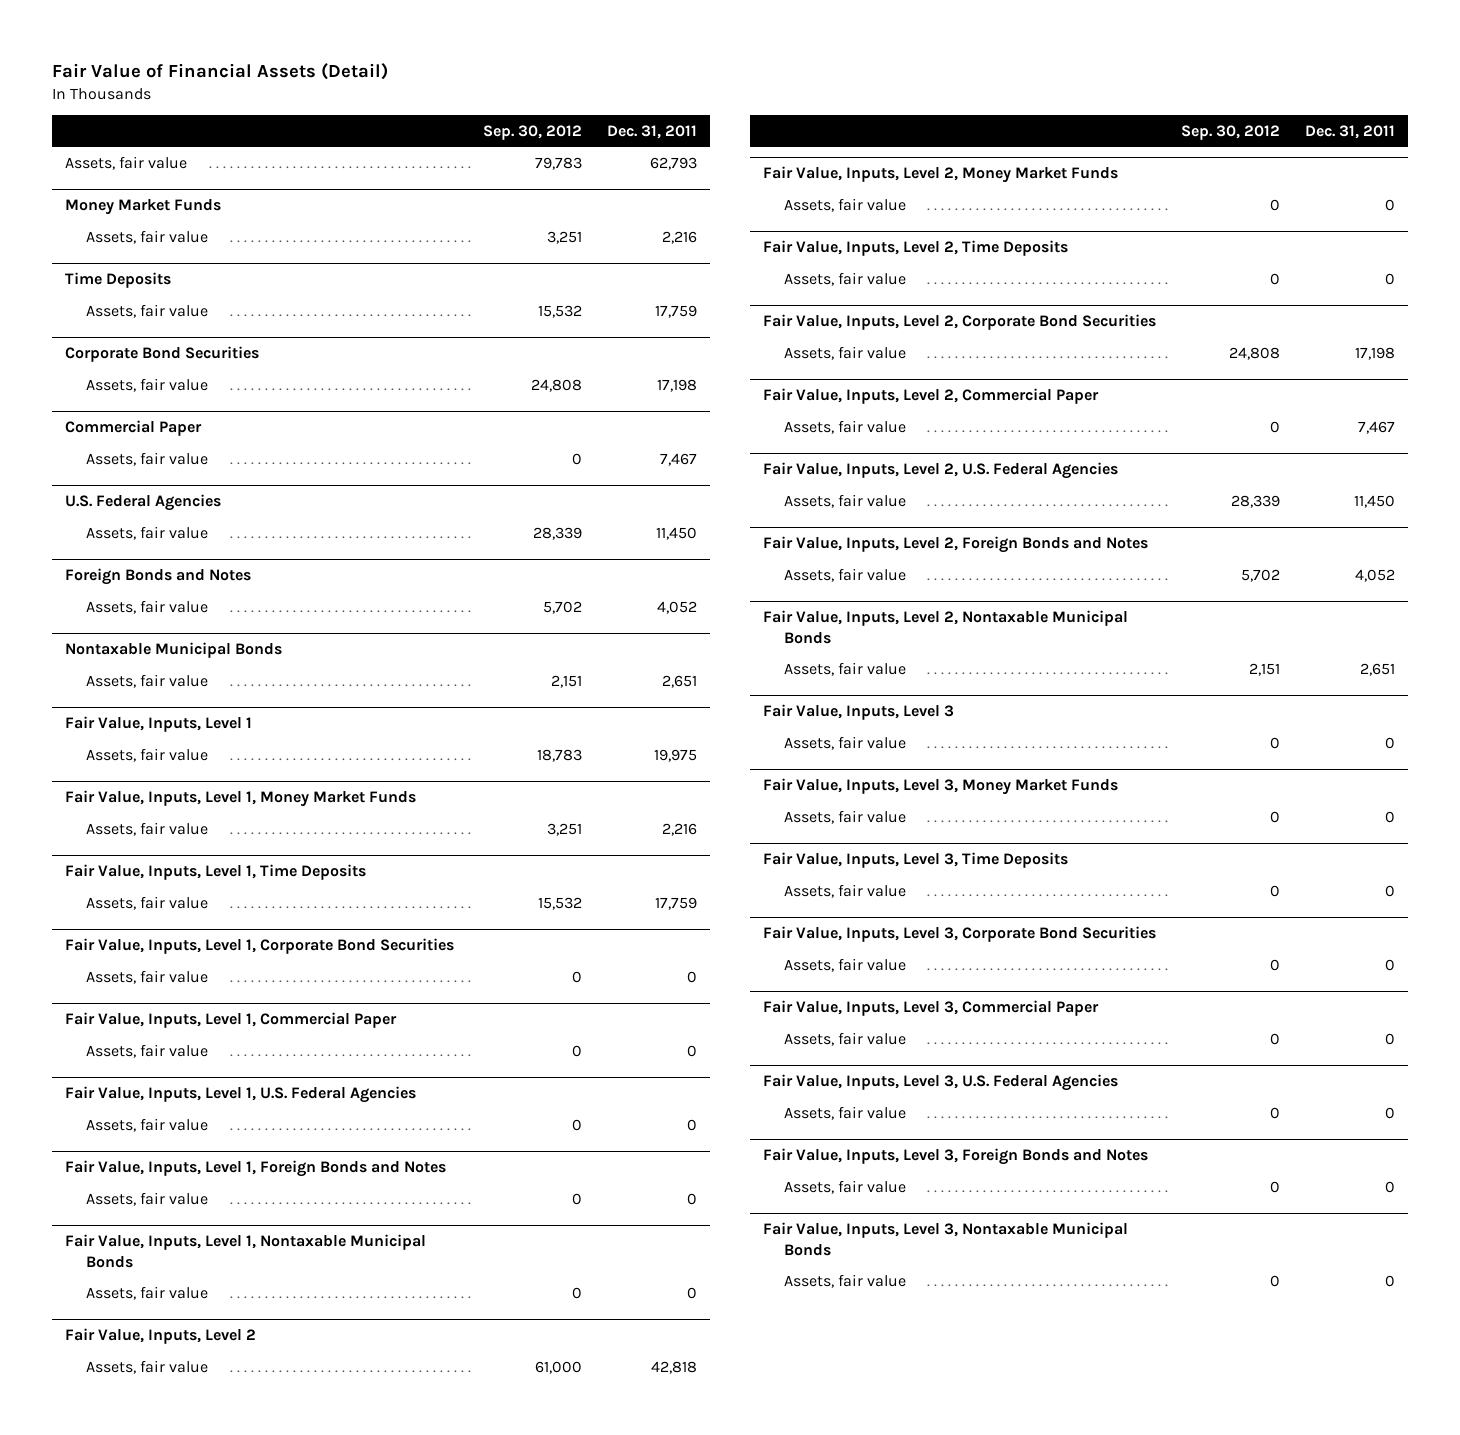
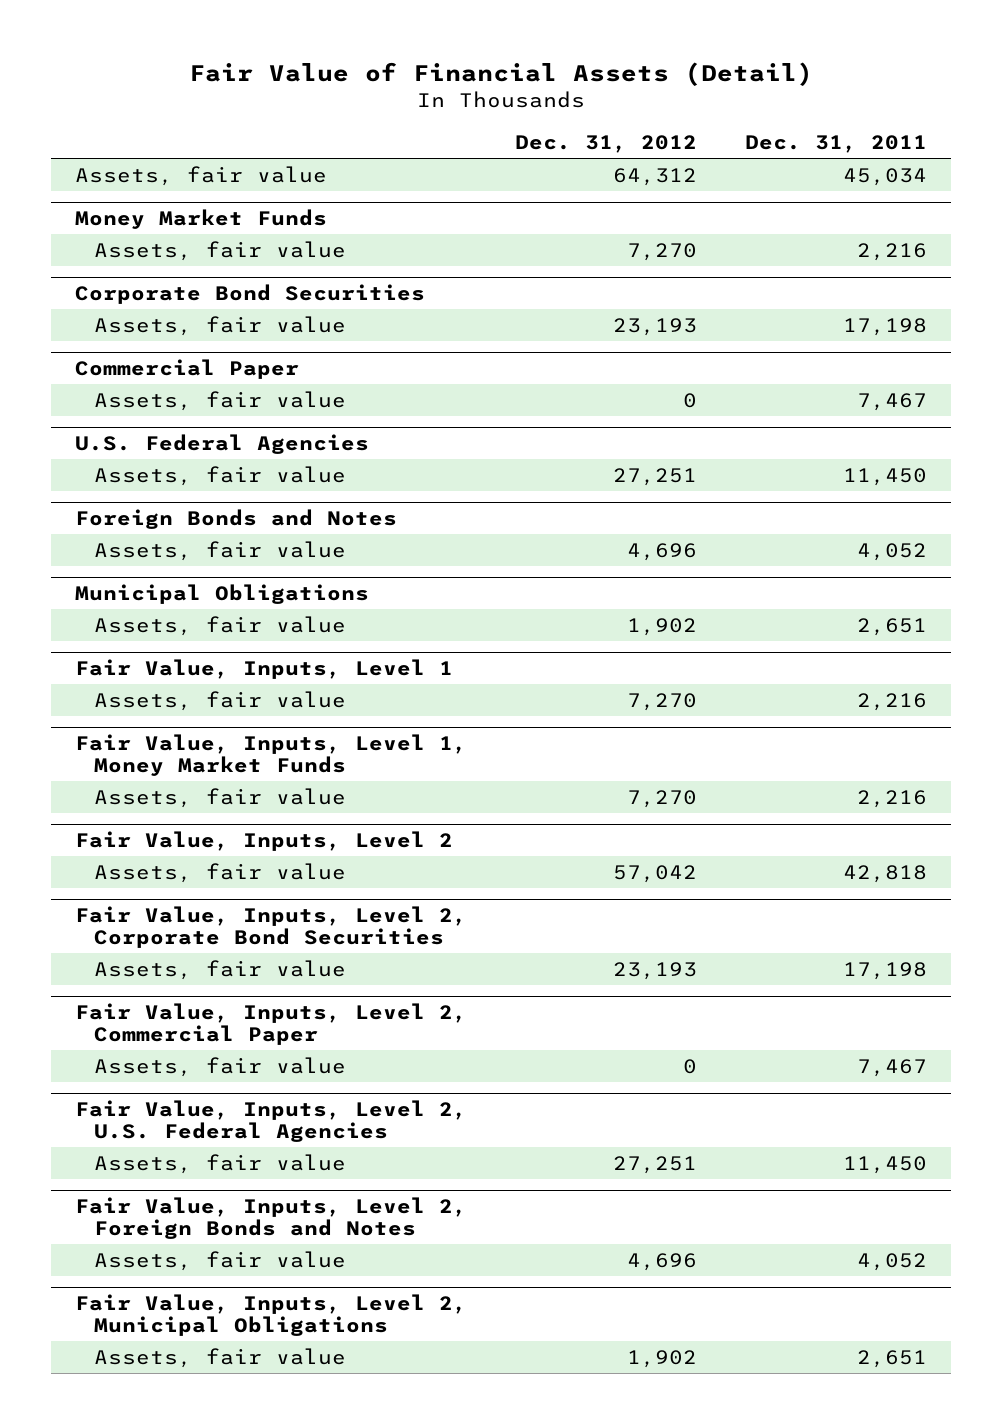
- | Sep. 30, 2012 | Dec. 31, 2011
+ | Dec. 31, 2012 | Dec. 31, 2011
- Assets, fair value | 79,783 | 62,793
+ Assets, fair value | 64,312 | 45,034
- Time Deposits
- Assets, fair value | 15,532 | 17,759
- Nontaxable Municipal Bonds
+ Municipal Obligations
@ Fair Value, Inputs, Level 1
- Assets, fair value | 18,783 | 19,975
+ Assets, fair value | 7,270 | 2,216
- Fair Value, Inputs, Level 1, Time Deposits
- Assets, fair value | 15,532 | 17,759
- Fair Value, Inputs, Level 1, Corporate Bond Securities
- Assets, fair value | 0 | 0
- Fair Value, Inputs, Level 1, Commercial Paper
- Assets, fair value | 0 | 0
- Fair Value, Inputs, Level 1, U.S. Federal Agencies
- Assets, fair value | 0 | 0
- Fair Value, Inputs, Level 1, Foreign Bonds and Notes
- Assets, fair value | 0 | 0
- Fair Value, Inputs, Level 1, Nontaxable Municipal Bonds
- Assets, fair value | 0 | 0
- Fair Value, Inputs, Level 2, Money Market Funds
- Assets, fair value | 0 | 0
- Fair Value, Inputs, Level 2, Time Deposits
- Assets, fair value | 0 | 0
- Fair Value, Inputs, Level 2, Nontaxable Municipal Bonds
+ Fair Value, Inputs, Level 2, Municipal Obligations
- Fair Value, Inputs, Level 3
- Assets, fair value | 0 | 0
- Fair Value, Inputs, Level 3, Money Market Funds
- Assets, fair value | 0 | 0
- Fair Value, Inputs, Level 3, Time Deposits
- Assets, fair value | 0 | 0
- Fair Value, Inputs, Level 3, Corporate Bond Securities
- Assets, fair value | 0 | 0
- Fair Value, Inputs, Level 3, Commercial Paper
- Assets, fair value | 0 | 0
- Fair Value, Inputs, Level 3, U.S. Federal Agencies
- Assets, fair value | 0 | 0
- Fair Value, Inputs, Level 3, Foreign Bonds and Notes
- Assets, fair value | 0 | 0
- Fair Value, Inputs, Level 3, Nontaxable Municipal Bonds
- Assets, fair value | 0 | 0

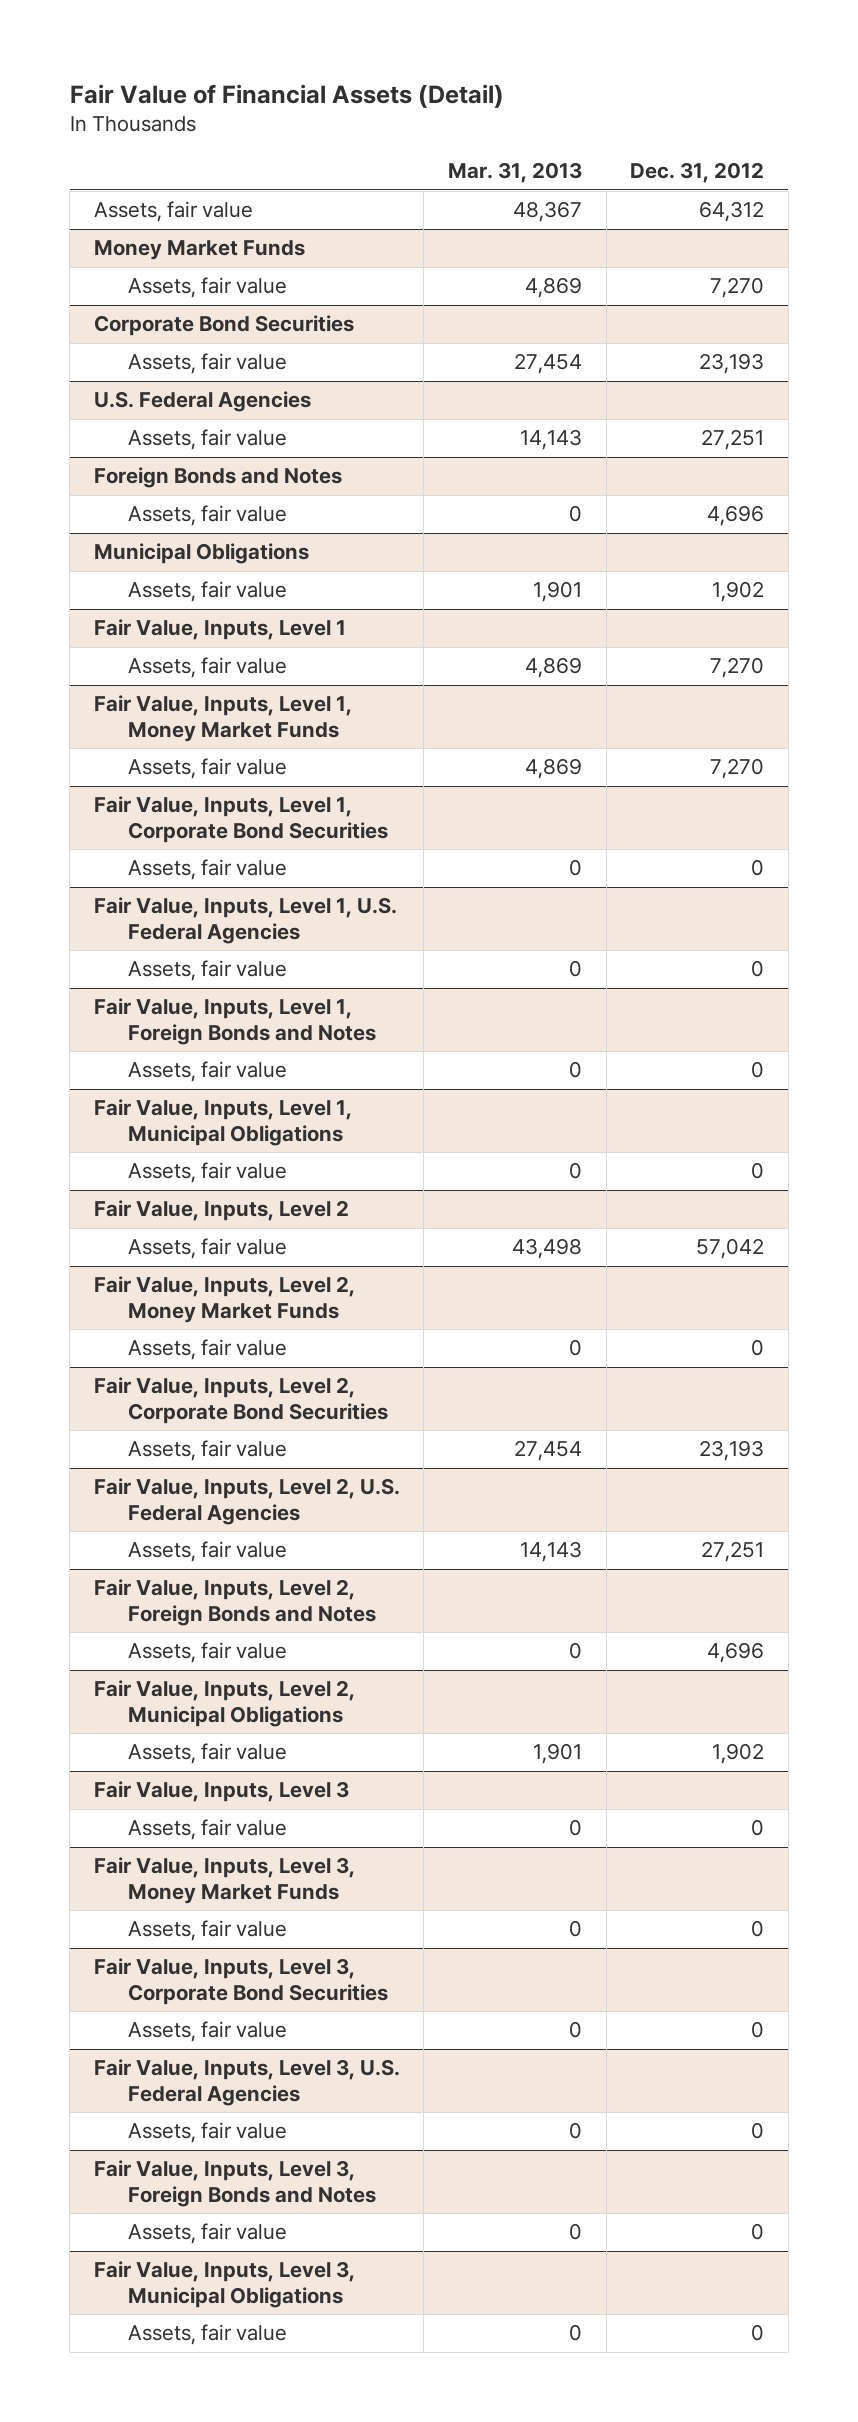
- | Dec. 31, 2012 | Dec. 31, 2011
+ | Mar. 31, 2013 | Dec. 31, 2012
- Commercial Paper
- Assets, fair value | 0 | 7,467
+ Fair Value, Inputs, Level 1, Corporate Bond Securities
+ Assets, fair value | 0 | 0
+ Fair Value, Inputs, Level 1, U.S. Federal Agencies
+ Assets, fair value | 0 | 0
+ Fair Value, Inputs, Level 1, Foreign Bonds and Notes
+ Assets, fair value | 0 | 0
+ Fair Value, Inputs, Level 1, Municipal Obligations
+ Assets, fair value | 0 | 0
+ Fair Value, Inputs, Level 2, Money Market Funds
+ Assets, fair value | 0 | 0
- Fair Value, Inputs, Level 2, Commercial Paper
- Assets, fair value | 0 | 7,467
+ Fair Value, Inputs, Level 3
+ Assets, fair value | 0 | 0
+ Fair Value, Inputs, Level 3, Money Market Funds
+ Assets, fair value | 0 | 0
+ Fair Value, Inputs, Level 3, Corporate Bond Securities
+ Assets, fair value | 0 | 0
+ Fair Value, Inputs, Level 3, U.S. Federal Agencies
+ Assets, fair value | 0 | 0
+ Fair Value, Inputs, Level 3, Foreign Bonds and Notes
+ Assets, fair value | 0 | 0
+ Fair Value, Inputs, Level 3, Municipal Obligations
+ Assets, fair value | 0 | 0

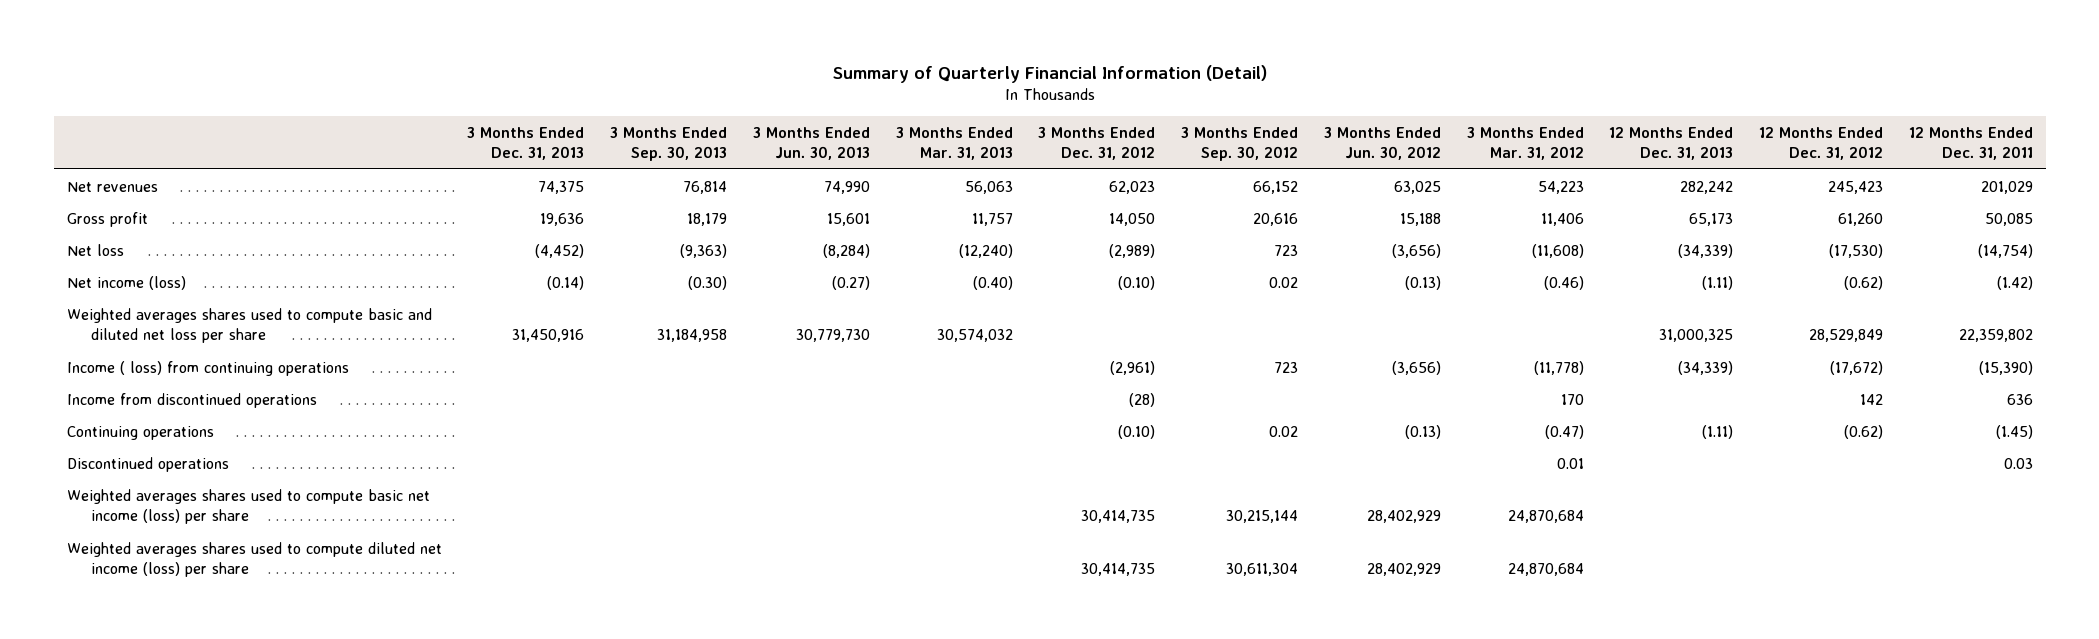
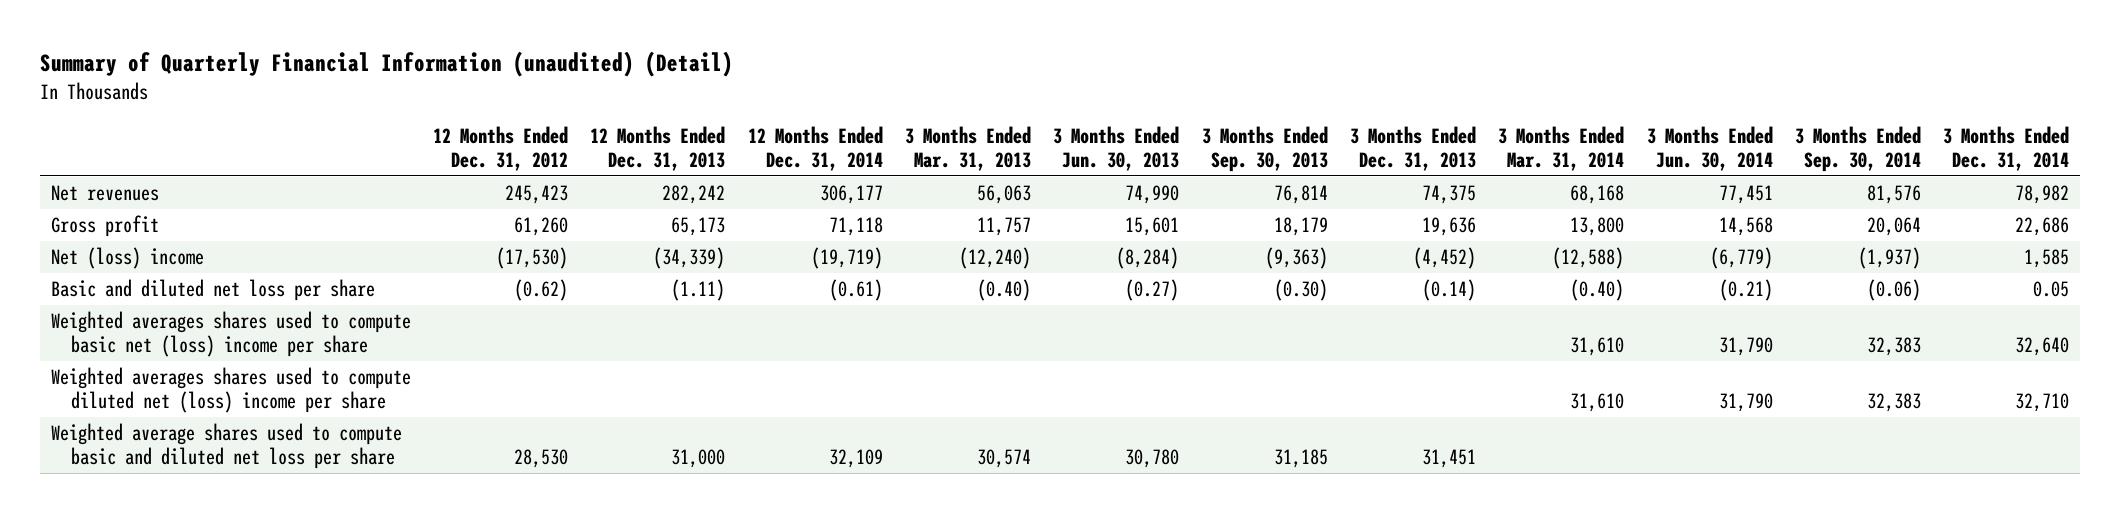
- Summary of Quarterly Financial Information (Detail)
+ Summary of Quarterly Financial Information (unaudited) (Detail)
- | 3 Months Ended Dec. 31, 2013 | 3 Months Ended Sep. 30, 2013 | 3 Months Ended Jun. 30, 2013 | 3 Months Ended Mar. 31, 2013 | 3 Months Ended Dec. 31, 2012 | 3 Months Ended Sep. 30, 2012 | 3 Months Ended Jun. 30, 2012 | 3 Months Ended Mar. 31, 2012 | 12 Months Ended Dec. 31, 2013 | 12 Months Ended Dec. 31, 2012 | 12 Months Ended Dec. 31, 2011
+ | 12 Months Ended Dec. 31, 2012 | 12 Months Ended Dec. 31, 2013 | 12 Months Ended Dec. 31, 2014 | 3 Months Ended Mar. 31, 2013 | 3 Months Ended Jun. 30, 2013 | 3 Months Ended Sep. 30, 2013 | 3 Months Ended Dec. 31, 2013 | 3 Months Ended Mar. 31, 2014 | 3 Months Ended Jun. 30, 2014 | 3 Months Ended Sep. 30, 2014 | 3 Months Ended Dec. 31, 2014
- Net loss | (4,452) | (9,363) | (8,284) | (12,240) | (2,989) | 723 | (3,656) | (11,608) | (34,339) | (17,530) | (14,754)
- Net income (loss) | (0.14) | (0.30) | (0.27) | (0.40) | (0.10) | 0.02 | (0.13) | (0.46) | (1.11) | (0.62) | (1.42)
- Weighted averages shares used to compute basic and diluted net loss per share | 31,450,916 | 31,184,958 | 30,779,730 | 30,574,032 | | | | | 31,000,325 | 28,529,849 | 22,359,802
- Income ( loss) from continuing operations | | | | | (2,961) | 723 | (3,656) | (11,778) | (34,339) | (17,672) | (15,390)
- Income from discontinued operations | | | | | (28) | | | 170 | | 142 | 636
- Continuing operations | | | | | (0.10) | 0.02 | (0.13) | (0.47) | (1.11) | (0.62) | (1.45)
- Discontinued operations | | | | | | | | 0.01 | | | 0.03
- Weighted averages shares used to compute basic net income (loss) per share | | | | | 30,414,735 | 30,215,144 | 28,402,929 | 24,870,684 | | |
- Weighted averages shares used to compute diluted net income (loss) per share | | | | | 30,414,735 | 30,611,304 | 28,402,929 | 24,870,684 | | |
+ Net (loss) income | (17,530) | (34,339) | (19,719) | (12,240) | (8,284) | (9,363) | (4,452) | (12,588) | (6,779) | (1,937) | 1,585
+ Basic and diluted net loss per share | (0.62) | (1.11) | (0.61) | (0.40) | (0.27) | (0.30) | (0.14) | (0.40) | (0.21) | (0.06) | 0.05
+ Weighted averages shares used to compute basic net (loss) income per share | | | | | | | | 31,610 | 31,790 | 32,383 | 32,640
+ Weighted averages shares used to compute diluted net (loss) income per share | | | | | | | | 31,610 | 31,790 | 32,383 | 32,710
+ Weighted average shares used to compute basic and diluted net loss per share | 28,530 | 31,000 | 32,109 | 30,574 | 30,780 | 31,185 | 31,451 | | | |

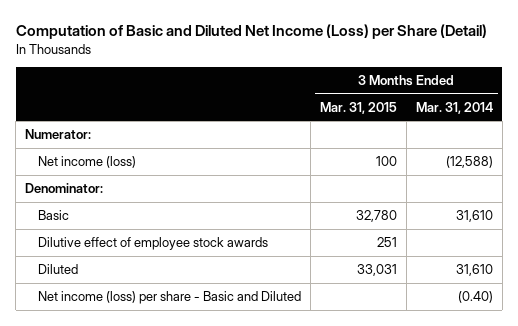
- Summary of Quarterly Financial Information (unaudited) (Detail)
+ Computation of Basic and Diluted Net Income (Loss) per Share (Detail)
- | 12 Months Ended Dec. 31, 2012 | 12 Months Ended Dec. 31, 2013 | 12 Months Ended Dec. 31, 2014 | 3 Months Ended Mar. 31, 2013 | 3 Months Ended Jun. 30, 2013 | 3 Months Ended Sep. 30, 2013 | 3 Months Ended Dec. 31, 2013 | 3 Months Ended Mar. 31, 2014 | 3 Months Ended Jun. 30, 2014 | 3 Months Ended Sep. 30, 2014 | 3 Months Ended Dec. 31, 2014
+ | 3 Months Ended Mar. 31, 2015 | 3 Months Ended Mar. 31, 2014
- Net revenues | 245,423 | 282,242 | 306,177 | 56,063 | 74,990 | 76,814 | 74,375 | 68,168 | 77,451 | 81,576 | 78,982
- Gross profit | 61,260 | 65,173 | 71,118 | 11,757 | 15,601 | 18,179 | 19,636 | 13,800 | 14,568 | 20,064 | 22,686
- Net (loss) income | (17,530) | (34,339) | (19,719) | (12,240) | (8,284) | (9,363) | (4,452) | (12,588) | (6,779) | (1,937) | 1,585
- Basic and diluted net loss per share | (0.62) | (1.11) | (0.61) | (0.40) | (0.27) | (0.30) | (0.14) | (0.40) | (0.21) | (0.06) | 0.05
- Weighted averages shares used to compute basic net (loss) income per share | | | | | | | | 31,610 | 31,790 | 32,383 | 32,640
- Weighted averages shares used to compute diluted net (loss) income per share | | | | | | | | 31,610 | 31,790 | 32,383 | 32,710
- Weighted average shares used to compute basic and diluted net loss per share | 28,530 | 31,000 | 32,109 | 30,574 | 30,780 | 31,185 | 31,451 | | | |
+ Numerator:
+ Net income (loss) | 100 | (12,588)
+ Denominator:
+ Basic | 32,780 | 31,610
+ Dilutive effect of employee stock awards | 251 |
+ Diluted | 33,031 | 31,610
+ Net income (loss) per share - Basic and Diluted | | (0.40)

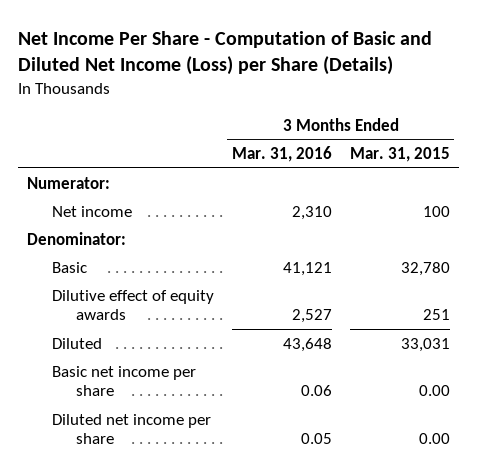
- Computation of Basic and Diluted Net Income (Loss) per Share (Detail)
+ Net Income Per Share - Computation of Basic and Diluted Net Income (Loss) per Share (Details)
- | 3 Months Ended Mar. 31, 2015 | 3 Months Ended Mar. 31, 2014
+ | 3 Months Ended Mar. 31, 2016 | 3 Months Ended Mar. 31, 2015
- Net income (loss) | 100 | (12,588)
+ Net income | 2,310 | 100
- Dilutive effect of employee stock awards | 251 |
+ Dilutive effect of equity awards | 2,527 | 251
- Net income (loss) per share - Basic and Diluted | | (0.40)
+ Basic net income per share | 0.06 | 0.00
+ Diluted net income per share | 0.05 | 0.00

